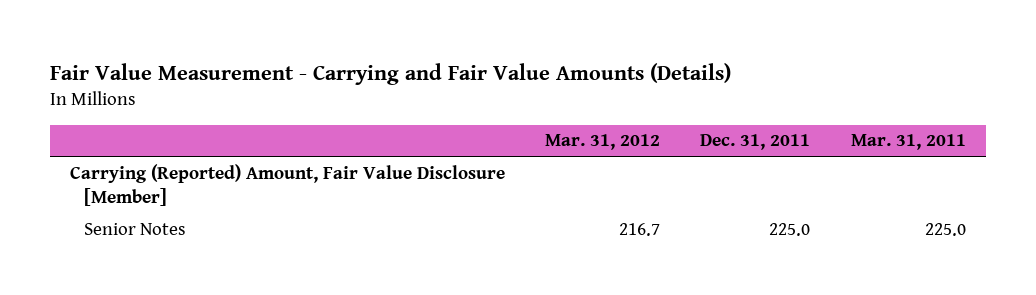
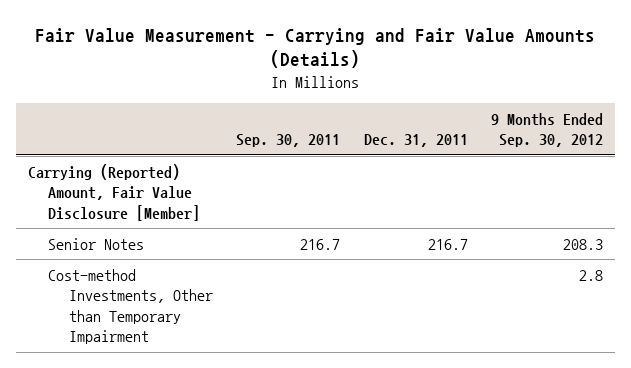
- | Mar. 31, 2012 | Dec. 31, 2011 | Mar. 31, 2011
+ | Sep. 30, 2011 | Dec. 31, 2011 | 9 Months Ended Sep. 30, 2012
- Senior Notes | 216.7 | 225.0 | 225.0
+ Senior Notes | 216.7 | 216.7 | 208.3
+ Cost-method Investments, Other than Temporary Impairment | | | 2.8

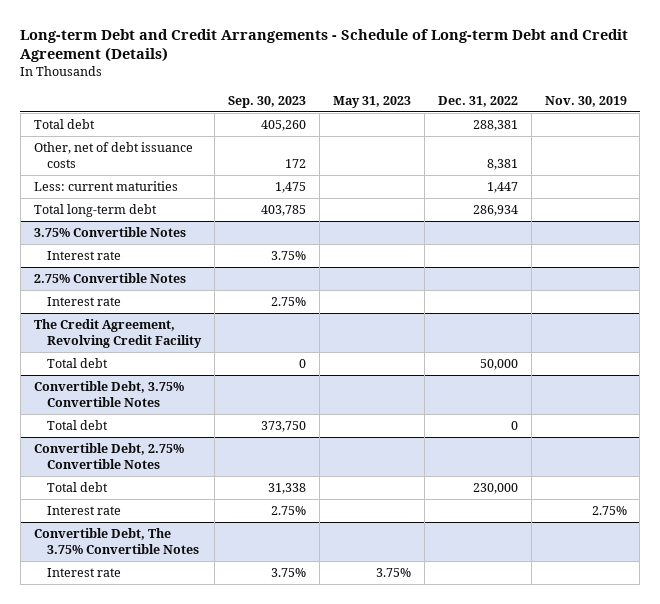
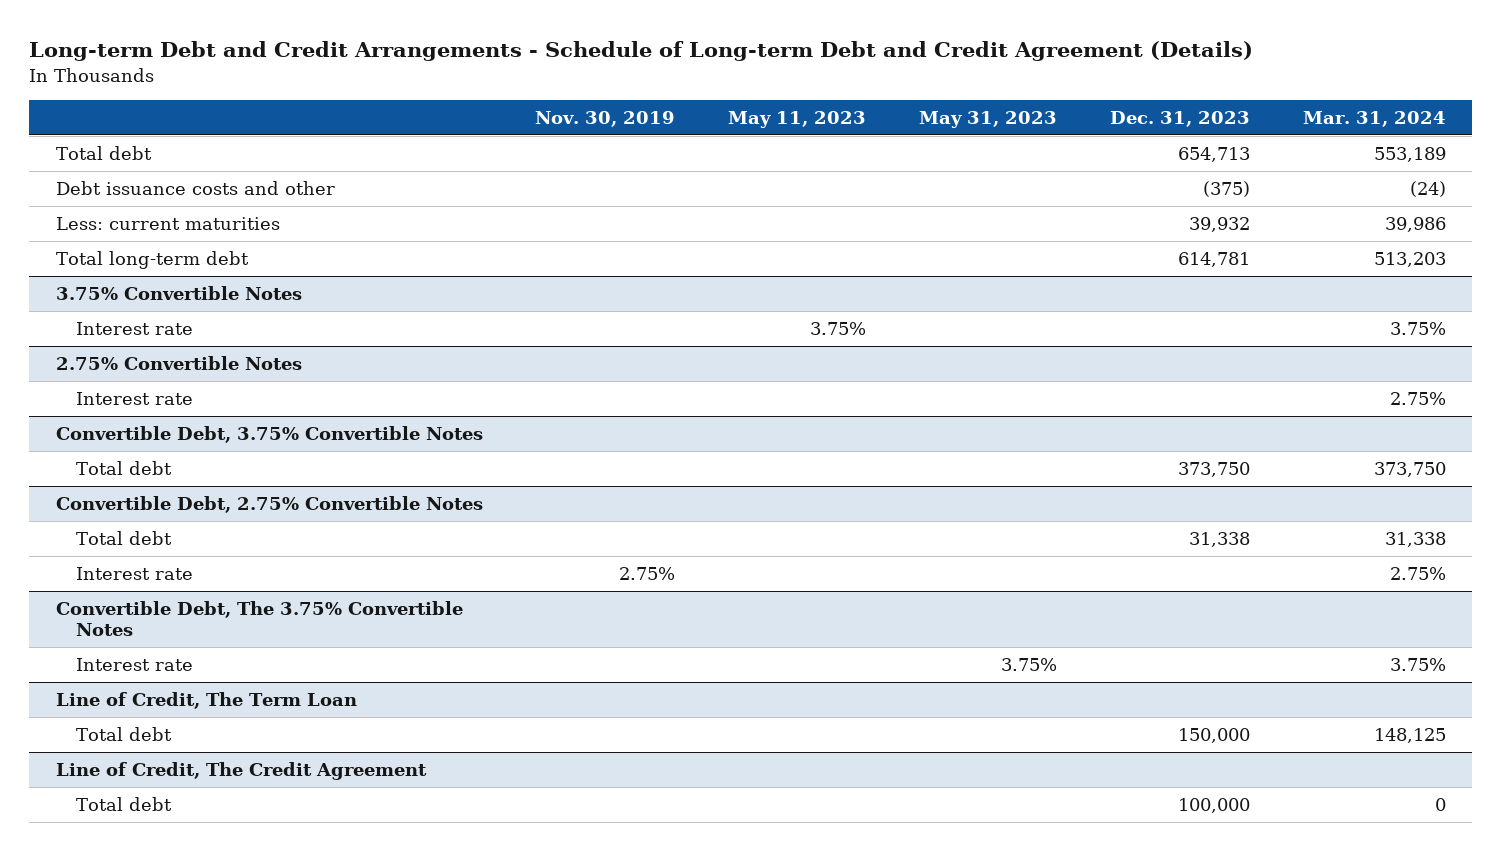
- | Sep. 30, 2023 | May 31, 2023 | Dec. 31, 2022 | Nov. 30, 2019
+ | Nov. 30, 2019 | May 11, 2023 | May 31, 2023 | Dec. 31, 2023 | Mar. 31, 2024
- Other, net of debt issuance costs | 172 | | 8,381 |
+ Debt issuance costs and other | | | | (375) | (24)
- The Credit Agreement, Revolving Credit Facility
- Total debt | 0 | | 50,000 |
+ Line of Credit, The Term Loan
+ Total debt | | | | 150,000 | 148,125
+ Line of Credit, The Credit Agreement
+ Total debt | | | | 100,000 | 0

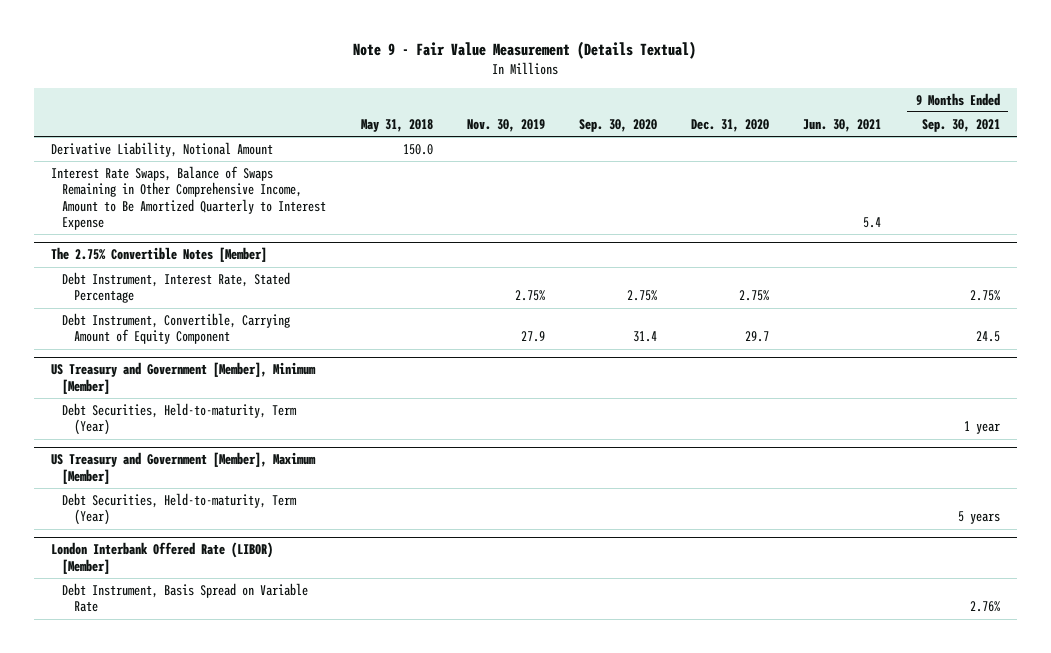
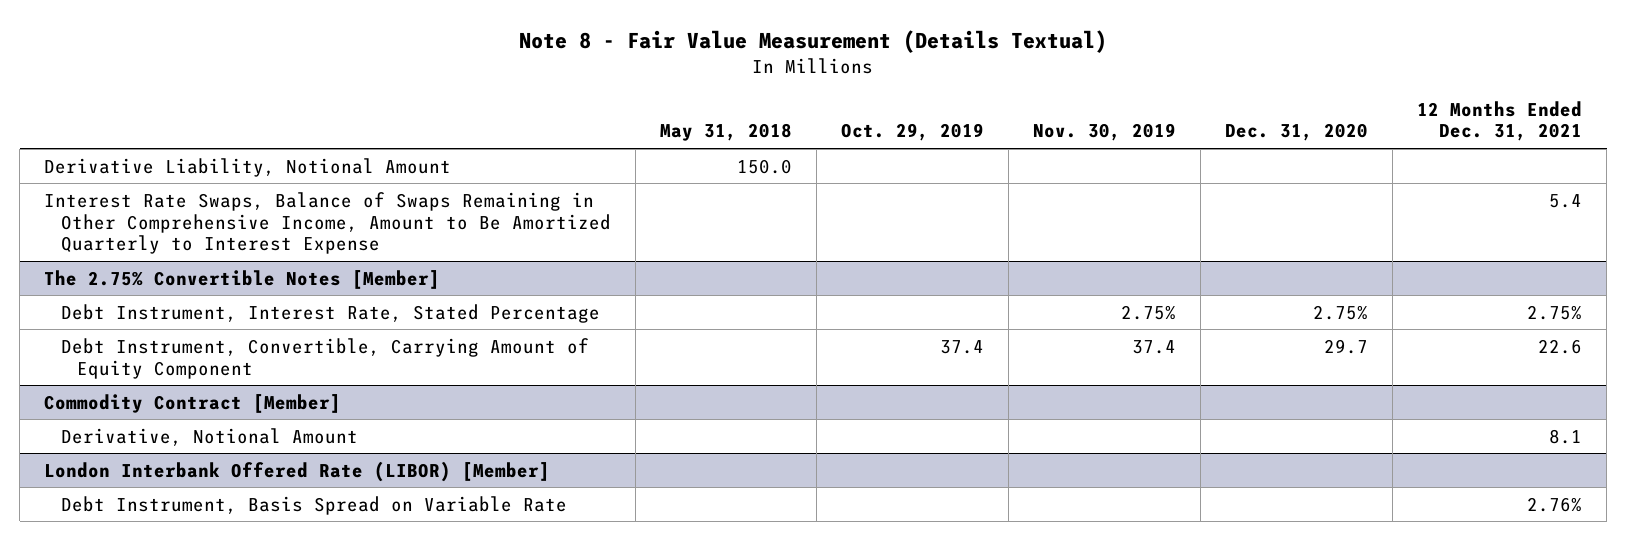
- Note 9 - Fair Value Measurement (Details Textual)
+ Note 8 - Fair Value Measurement (Details Textual)
- | May 31, 2018 | Nov. 30, 2019 | Sep. 30, 2020 | Dec. 31, 2020 | Jun. 30, 2021 | 9 Months Ended Sep. 30, 2021
+ | May 31, 2018 | Oct. 29, 2019 | Nov. 30, 2019 | Dec. 31, 2020 | 12 Months Ended Dec. 31, 2021
@ The 2.75% Convertible Notes [Member]
- Debt Instrument, Convertible, Carrying Amount of Equity Component | | 27.9 | 31.4 | 29.7 | | 24.5
- US Treasury and Government [Member], Minimum [Member]
- Debt Securities, Held-to-maturity, Term (Year) | | | | | | 1 year
- US Treasury and Government [Member], Maximum [Member]
- Debt Securities, Held-to-maturity, Term (Year) | | | | | | 5 years
@ The 2.75% Convertible Notes [Member]
+ Debt Instrument, Convertible, Carrying Amount of Equity Component | | 37.4 | 37.4 | 29.7 | 22.6
+ Commodity Contract [Member]
+ Derivative, Notional Amount | | | | | 8.1

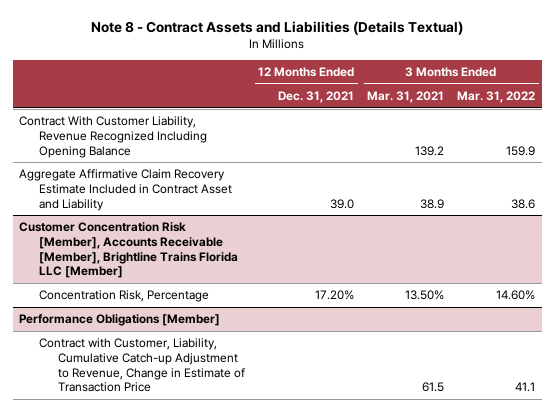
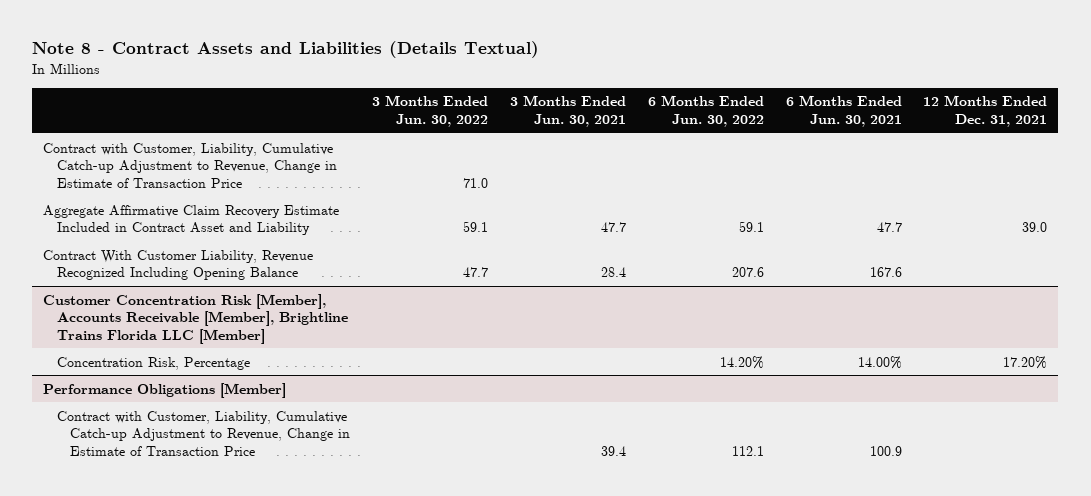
- | 12 Months Ended Dec. 31, 2021 | 3 Months Ended Mar. 31, 2021 | 3 Months Ended Mar. 31, 2022
+ | 3 Months Ended Jun. 30, 2022 | 3 Months Ended Jun. 30, 2021 | 6 Months Ended Jun. 30, 2022 | 6 Months Ended Jun. 30, 2021 | 12 Months Ended Dec. 31, 2021
+ Contract with Customer, Liability, Cumulative Catch-up Adjustment to Revenue, Change in Estimate of Transaction Price | 71.0 | | | |
moved down: Contract With Customer Liability, Revenue Recognized Including Opening Balance | 47.7 | 28.4 | 207.6 | 167.6 |

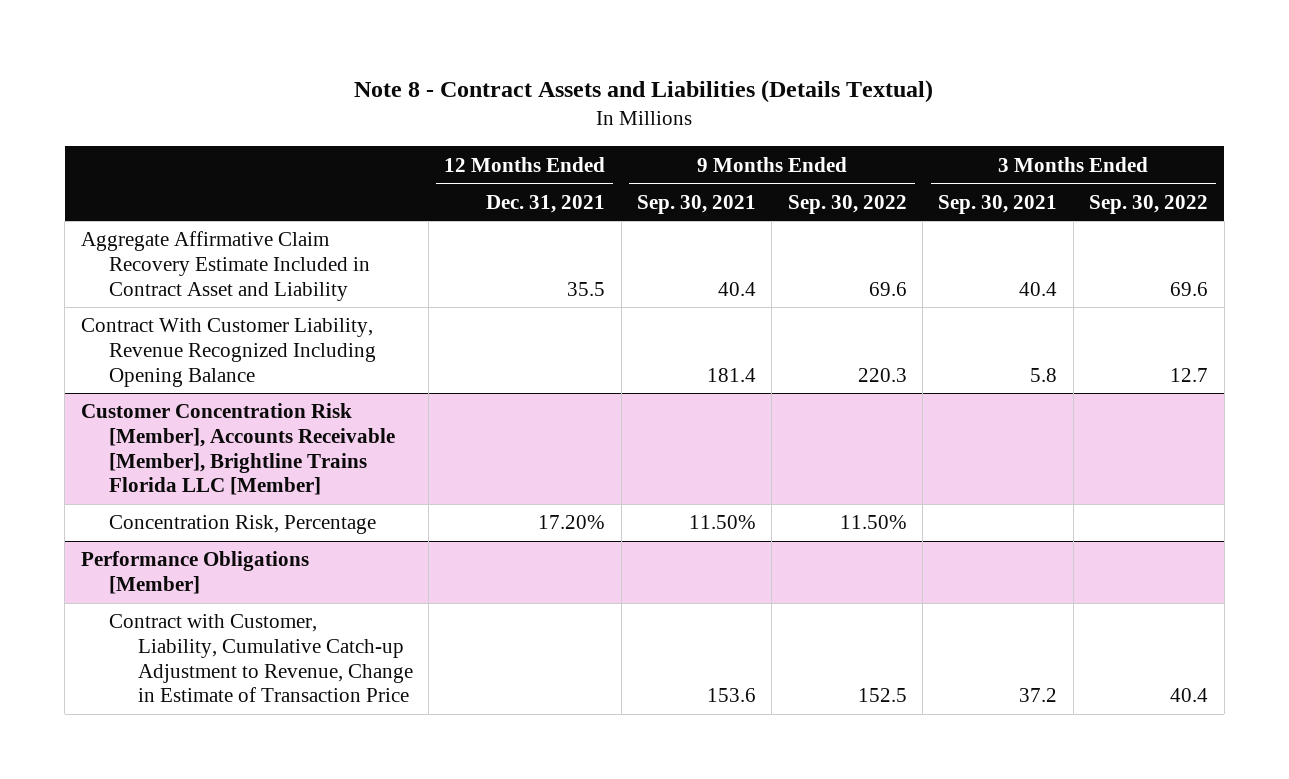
- | 3 Months Ended Jun. 30, 2022 | 3 Months Ended Jun. 30, 2021 | 6 Months Ended Jun. 30, 2022 | 6 Months Ended Jun. 30, 2021 | 12 Months Ended Dec. 31, 2021
+ | 12 Months Ended Dec. 31, 2021 | 9 Months Ended Sep. 30, 2021 | 9 Months Ended Sep. 30, 2022 | 3 Months Ended Sep. 30, 2021 | 3 Months Ended Sep. 30, 2022
- Contract with Customer, Liability, Cumulative Catch-up Adjustment to Revenue, Change in Estimate of Transaction Price | 71.0 | | | |
- Aggregate Affirmative Claim Recovery Estimate Included in Contract Asset and Liability | 59.1 | 47.7 | 59.1 | 47.7 | 39.0
+ Aggregate Affirmative Claim Recovery Estimate Included in Contract Asset and Liability | 35.5 | 40.4 | 69.6 | 40.4 | 69.6

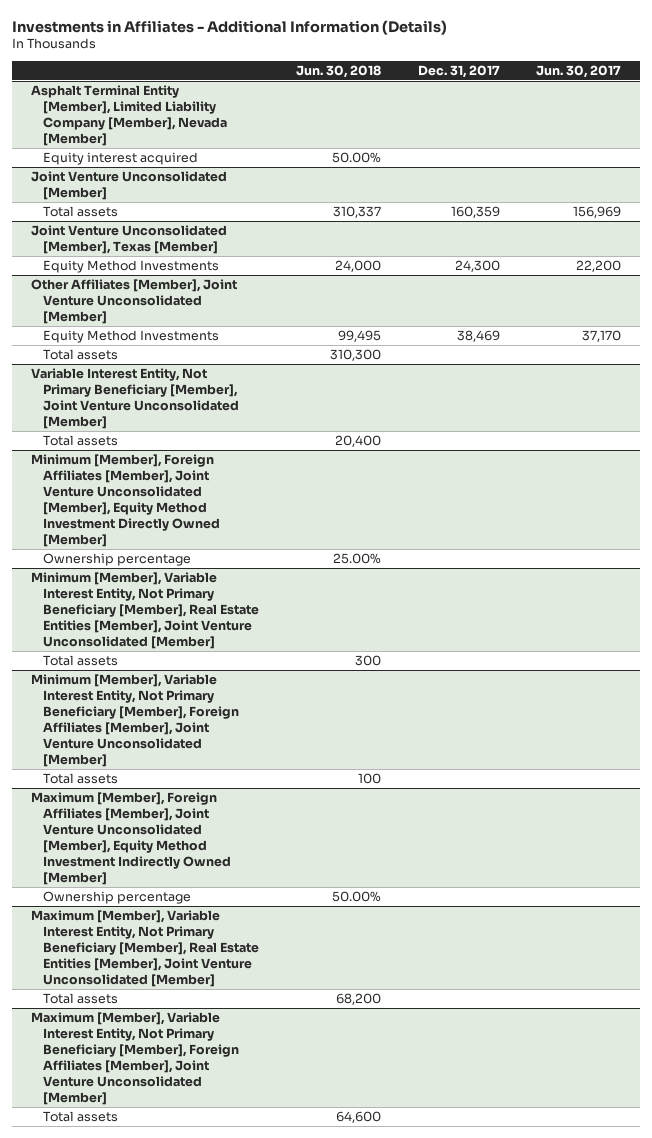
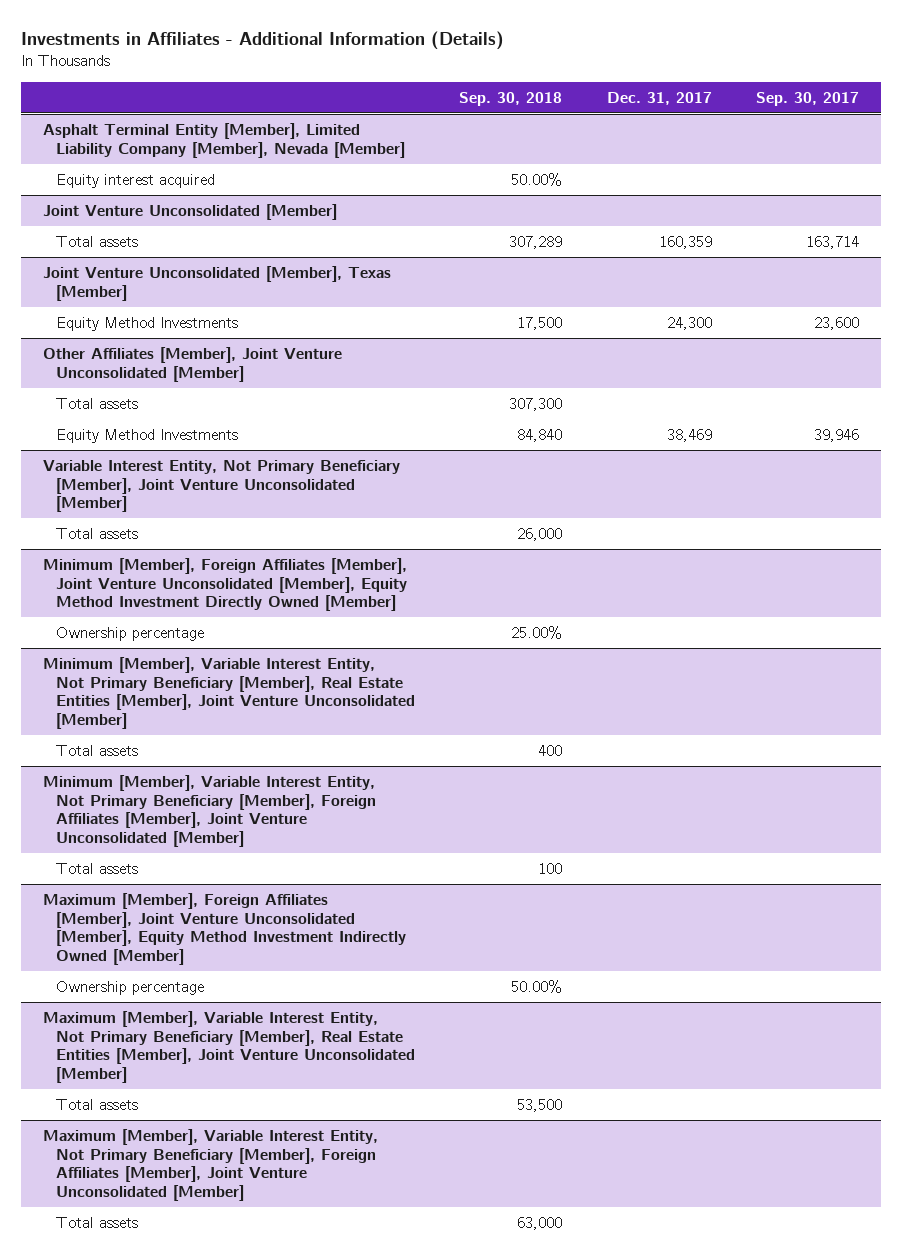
- | Jun. 30, 2018 | Dec. 31, 2017 | Jun. 30, 2017
+ | Sep. 30, 2018 | Dec. 31, 2017 | Sep. 30, 2017
@ Other Affiliates [Member], Joint Venture Unconsolidated [Member]
moved down: Equity Method Investments | 84,840 | 38,469 | 39,946

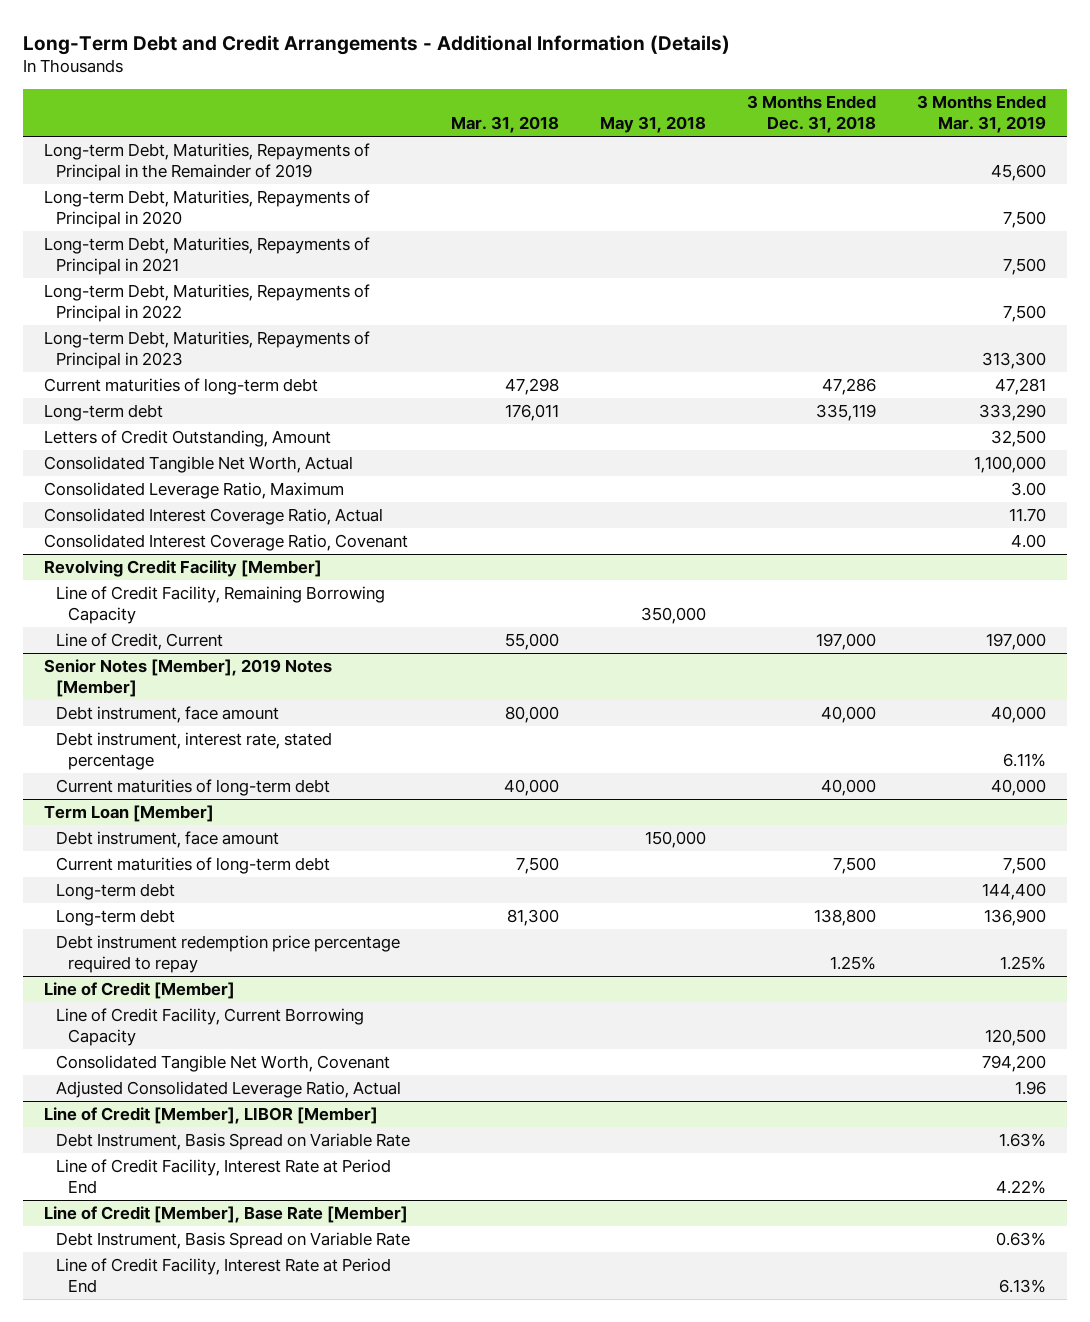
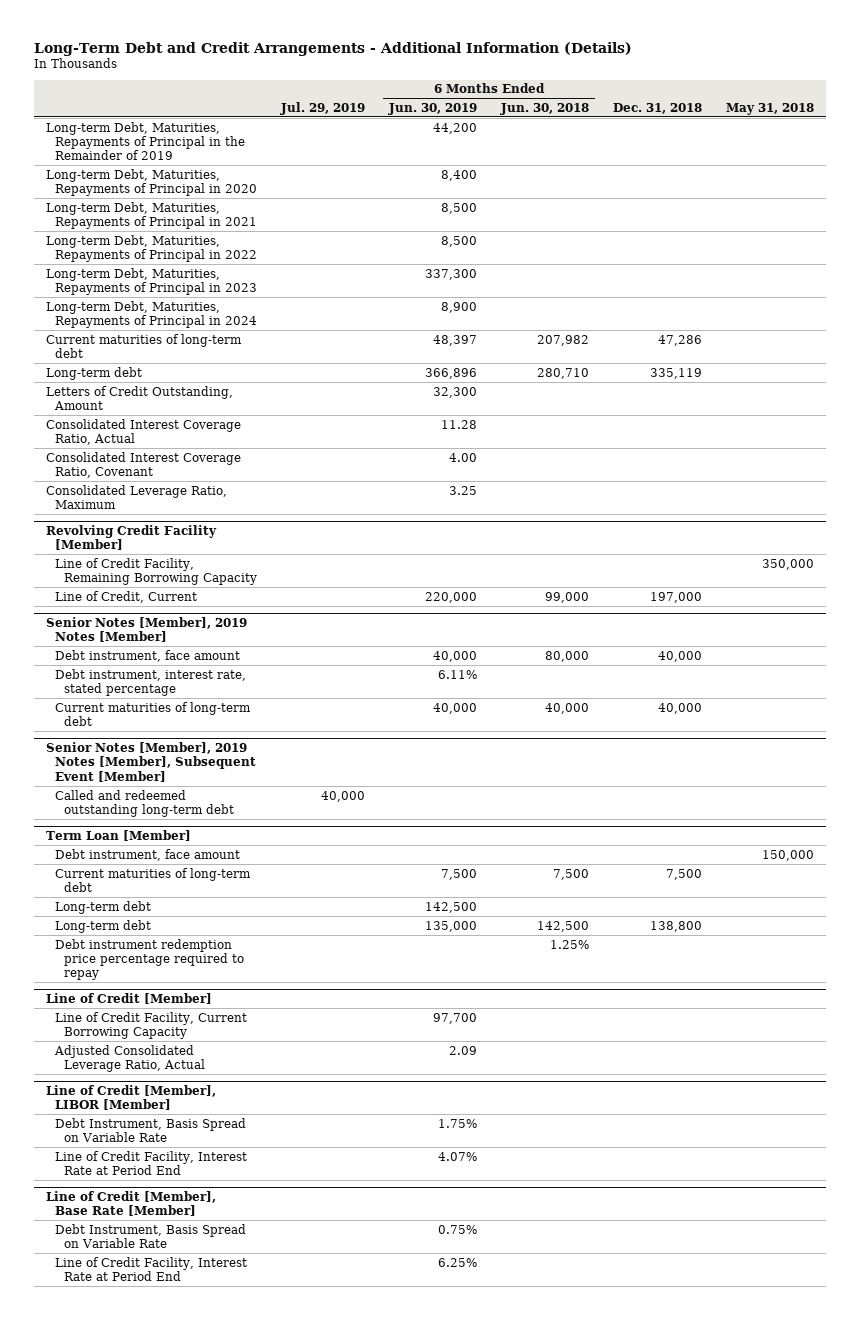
- | Mar. 31, 2018 | May 31, 2018 | 3 Months Ended Dec. 31, 2018 | 3 Months Ended Mar. 31, 2019
+ | Jul. 29, 2019 | 6 Months Ended Jun. 30, 2019 | 6 Months Ended Jun. 30, 2018 | Dec. 31, 2018 | May 31, 2018
+ Long-term Debt, Maturities, Repayments of Principal in 2024 | | 8,900 | | |
- Consolidated Tangible Net Worth, Actual | | | | 1,100,000
moved down: Consolidated Leverage Ratio, Maximum | | 3.25 | | |
+ Senior Notes [Member], 2019 Notes [Member], Subsequent Event [Member]
+ Called and redeemed outstanding long-term debt | 40,000 | | | |
@ Line of Credit [Member]
- Consolidated Tangible Net Worth, Covenant | | | | 794,200

